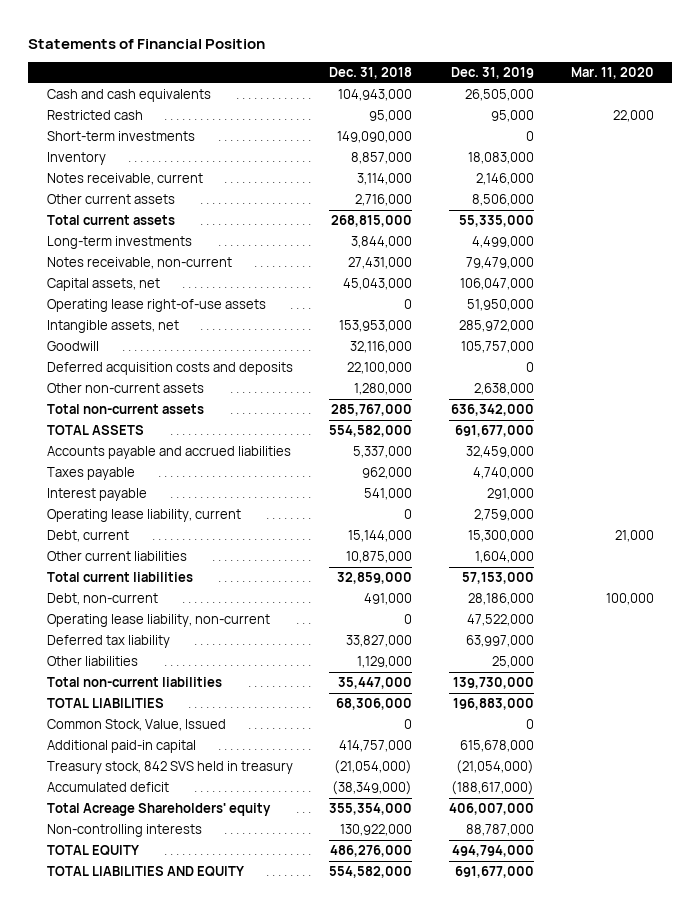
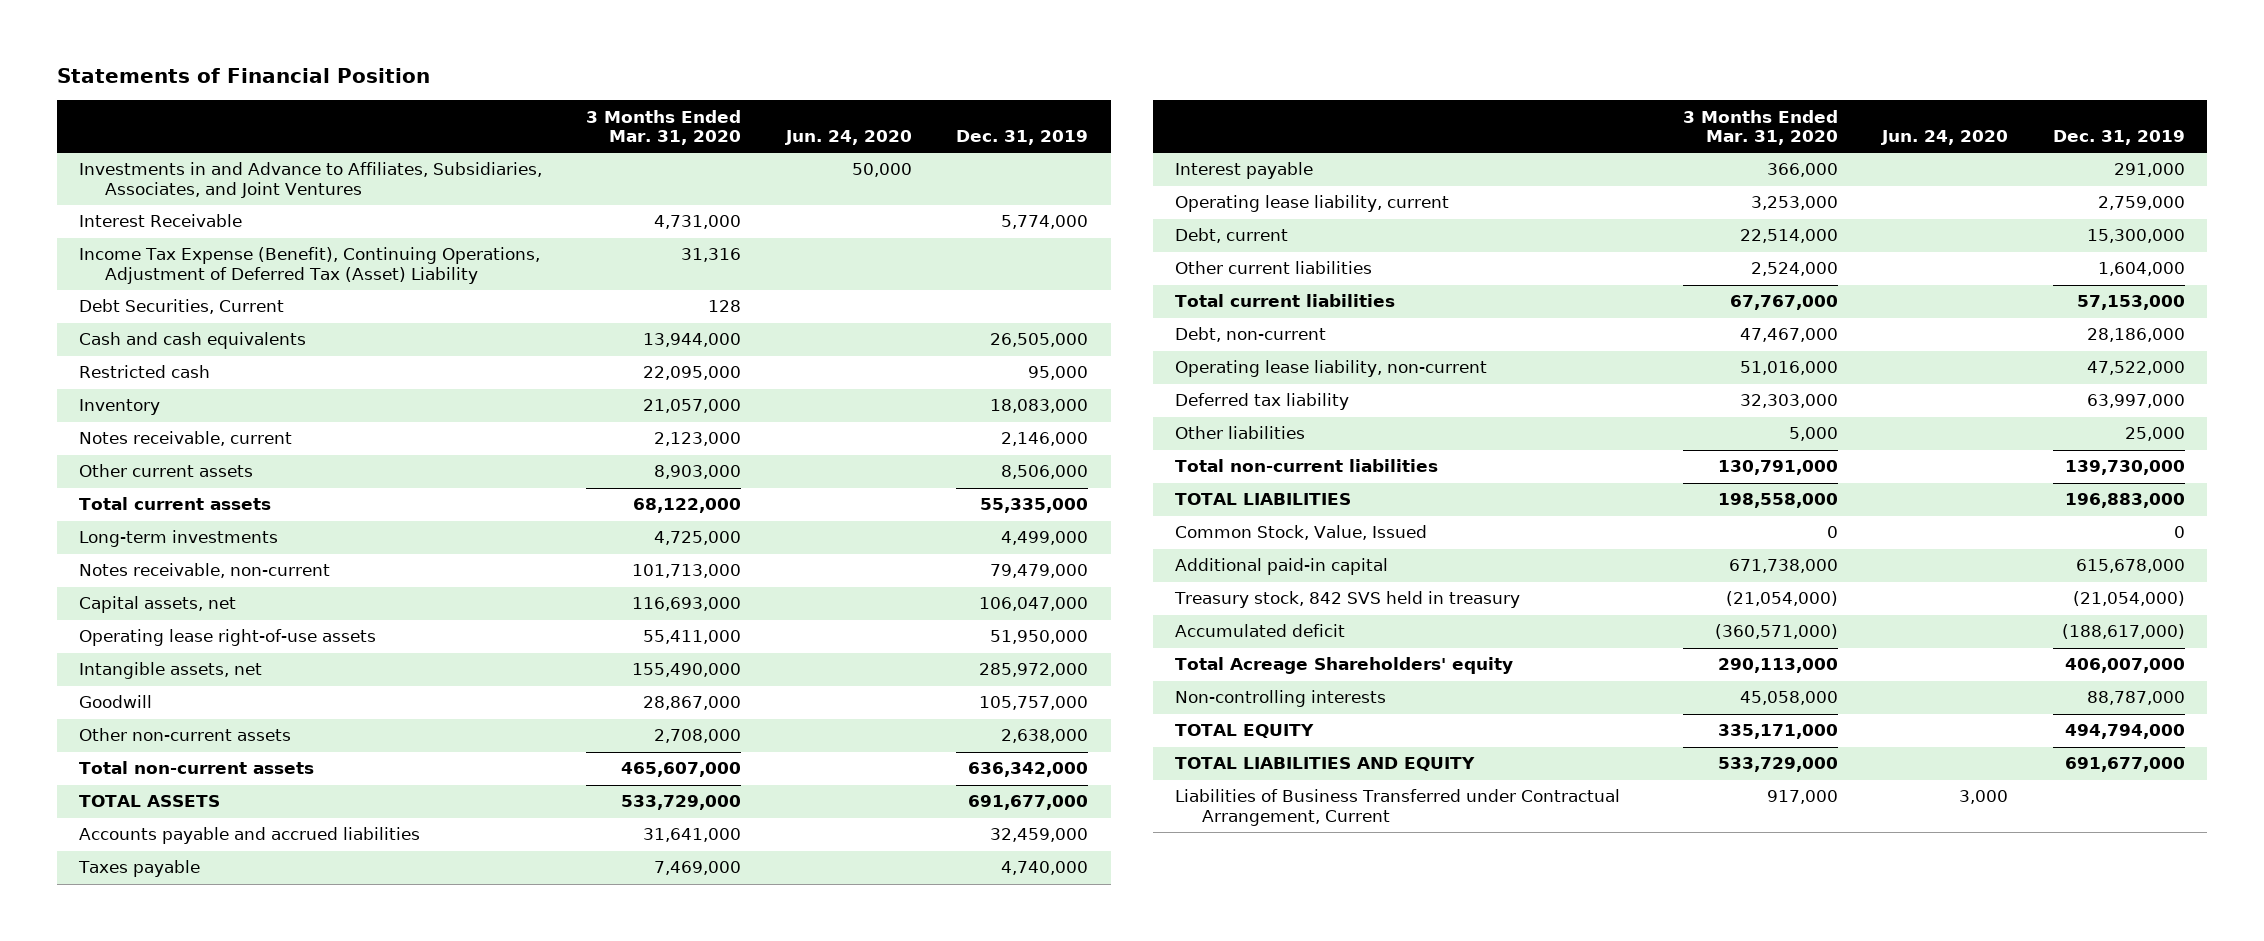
- | Dec. 31, 2018 | Dec. 31, 2019 | Mar. 11, 2020
+ | 3 Months Ended Mar. 31, 2020 | Jun. 24, 2020 | Dec. 31, 2019
+ Investments in and Advance to Affiliates, Subsidiaries, Associates, and Joint Ventures | | 50,000 |
+ Interest Receivable | 4,731,000 | | 5,774,000
+ Income Tax Expense (Benefit), Continuing Operations, Adjustment of Deferred Tax (Asset) Liability | 31,316 | |
+ Debt Securities, Current | 128 | |
- Short-term investments | 149,090,000 | 0 |
- Deferred acquisition costs and deposits | 22,100,000 | 0 |
+ Liabilities of Business Transferred under Contractual Arrangement, Current | 917,000 | 3,000 |

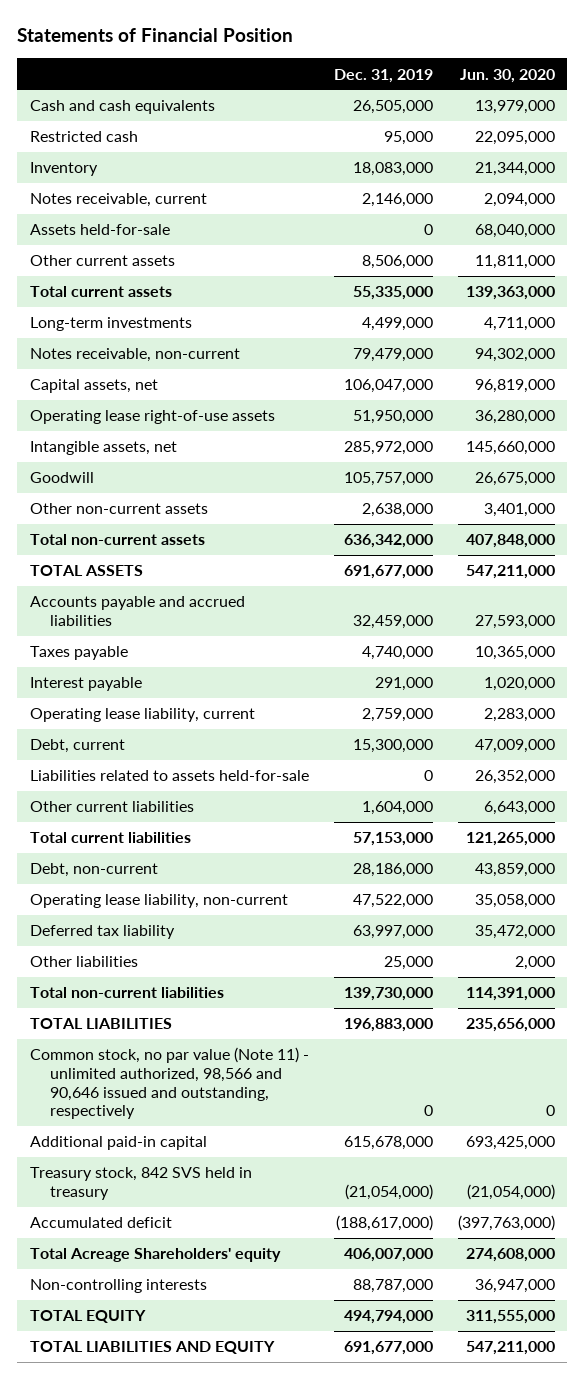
- | 3 Months Ended Mar. 31, 2020 | Jun. 24, 2020 | Dec. 31, 2019
+ | Dec. 31, 2019 | Jun. 30, 2020
- Investments in and Advance to Affiliates, Subsidiaries, Associates, and Joint Ventures | | 50,000 |
- Interest Receivable | 4,731,000 | | 5,774,000
- Income Tax Expense (Benefit), Continuing Operations, Adjustment of Deferred Tax (Asset) Liability | 31,316 | |
- Debt Securities, Current | 128 | |
+ Assets held-for-sale | 0 | 68,040,000
+ Liabilities related to assets held-for-sale | 0 | 26,352,000
- Common Stock, Value, Issued | 0 | | 0
+ Common stock, no par value (Note 11) - unlimited authorized, 98,566 and 90,646 issued and outstanding, respectively | 0 | 0
- Liabilities of Business Transferred under Contractual Arrangement, Current | 917,000 | 3,000 |

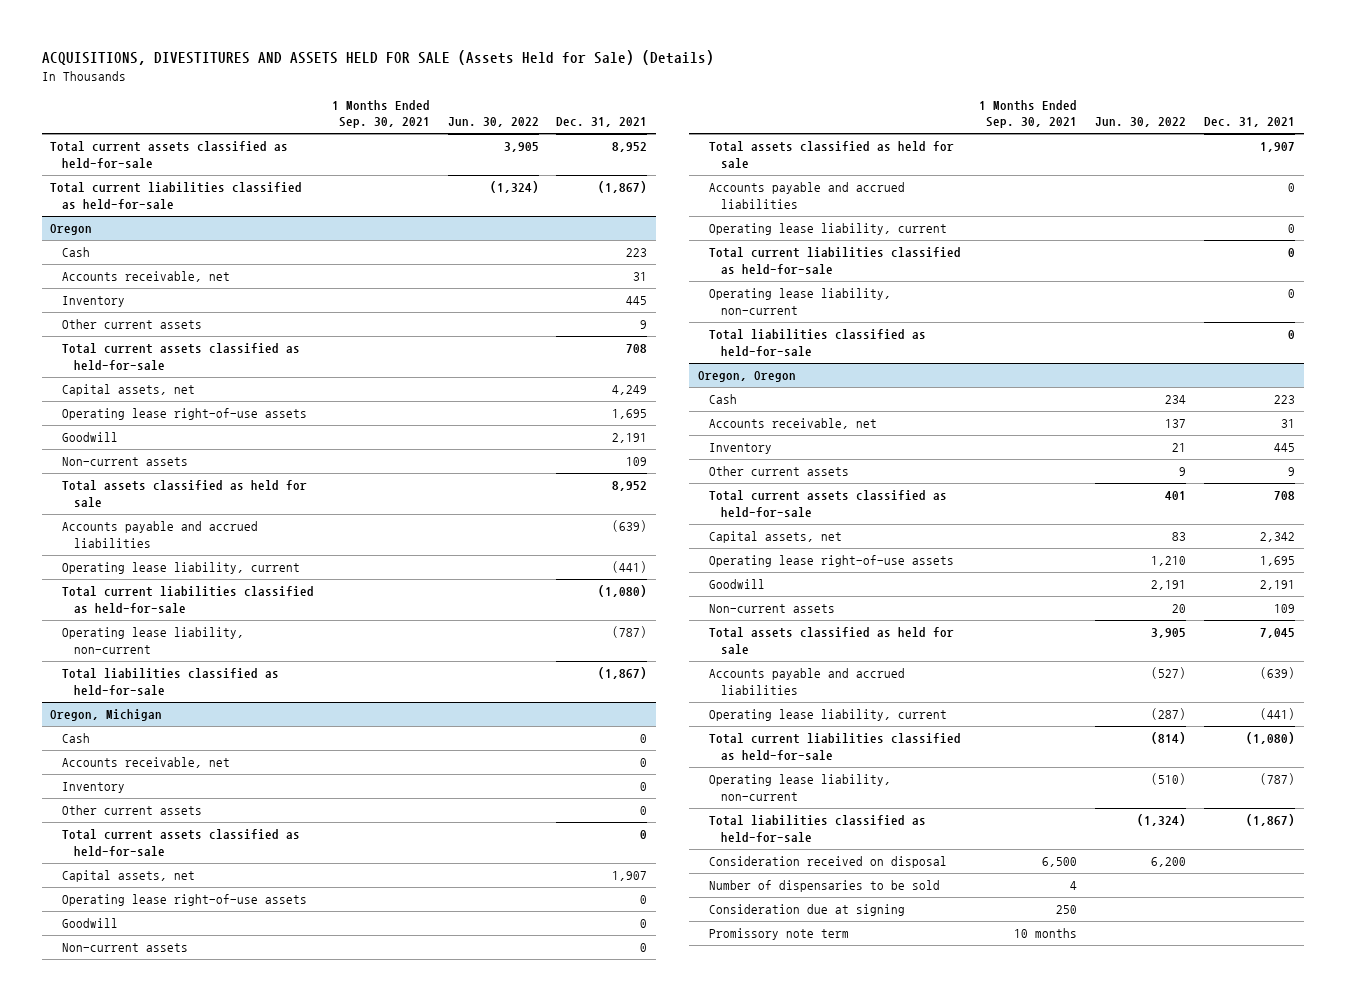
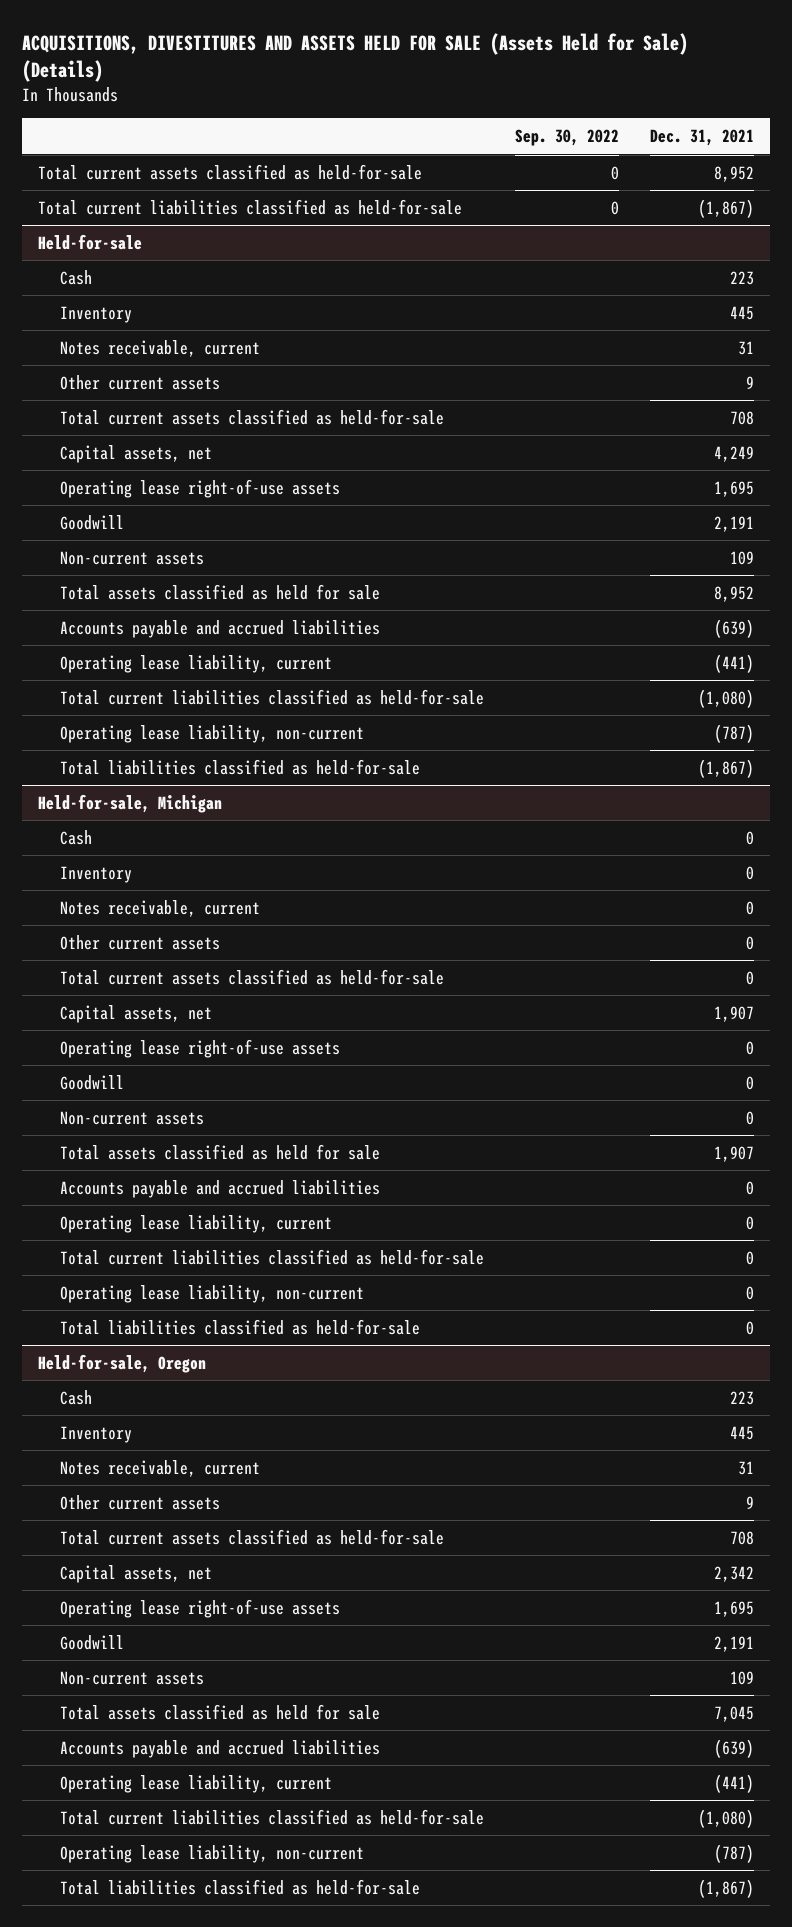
- | 1 Months Ended Sep. 30, 2021 | Jun. 30, 2022 | Dec. 31, 2021
+ | Sep. 30, 2022 | Dec. 31, 2021
- Oregon
+ Held-for-sale
- Accounts receivable, net | | | 31
+ Notes receivable, current | | 31
- Oregon, Michigan
+ Held-for-sale, Michigan
- Accounts receivable, net | | | 0
+ Notes receivable, current | | 0
- Oregon, Oregon
+ Held-for-sale, Oregon
- Accounts receivable, net | | 137 | 31
+ Notes receivable, current | | 31
- Consideration received on disposal | 6,500 | 6,200 |
- Number of dispensaries to be sold | 4 | |
- Consideration due at signing | 250 | |
- Promissory note term | 10 months | |

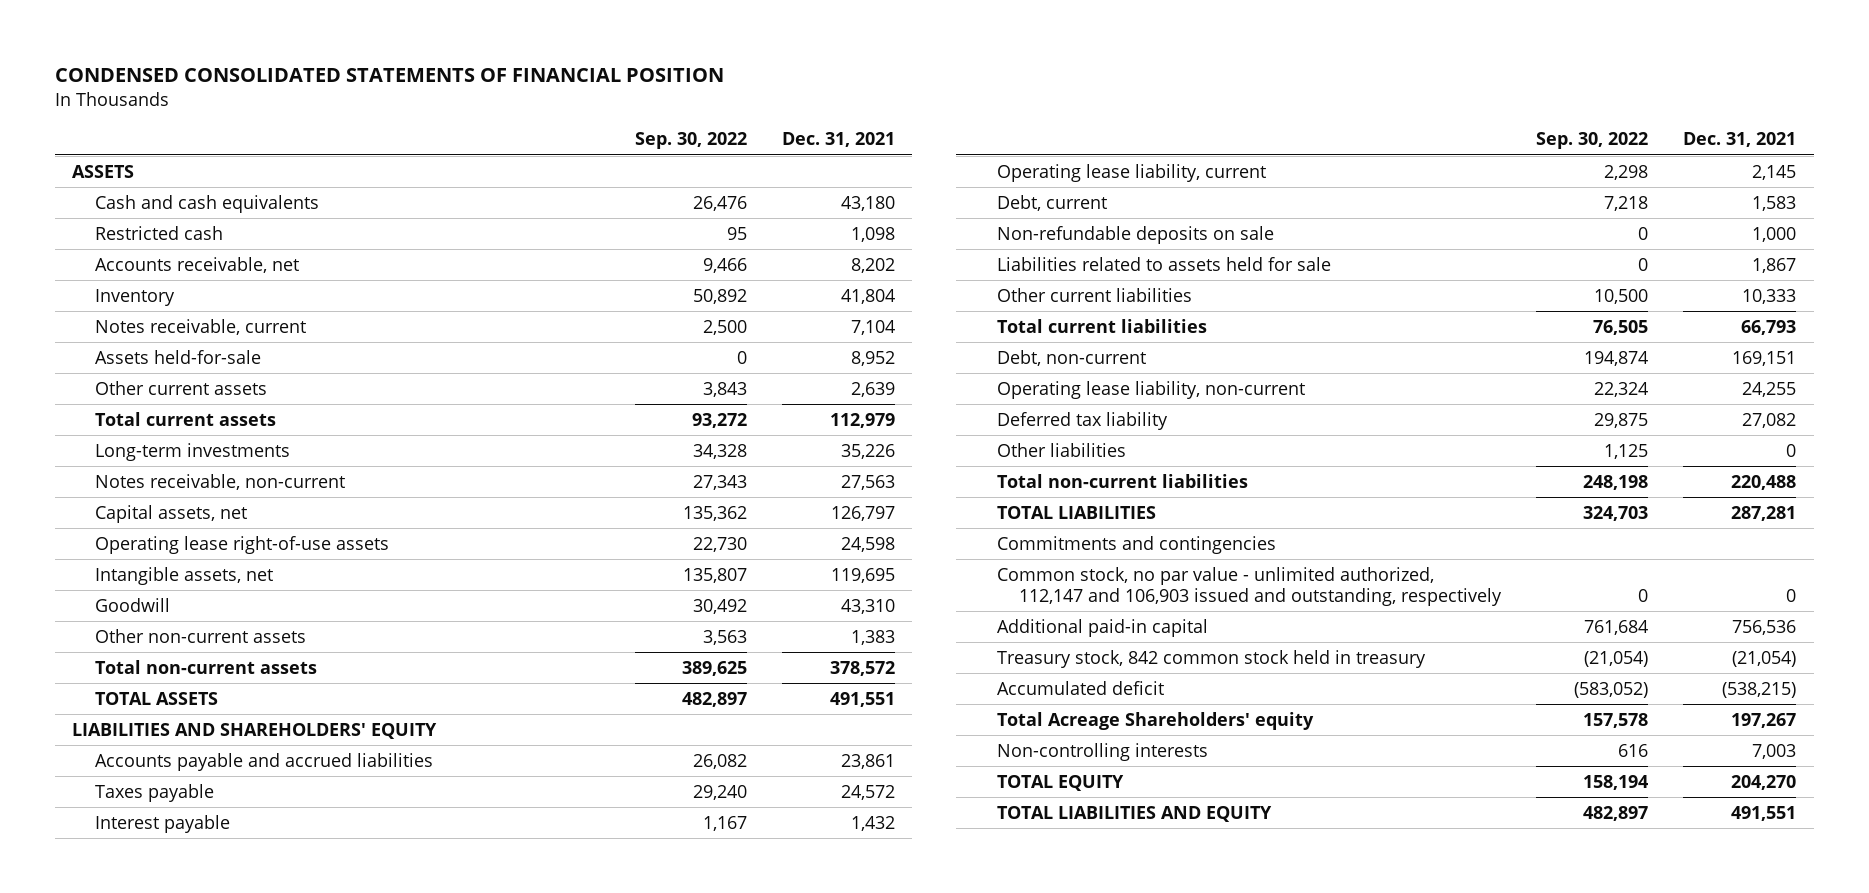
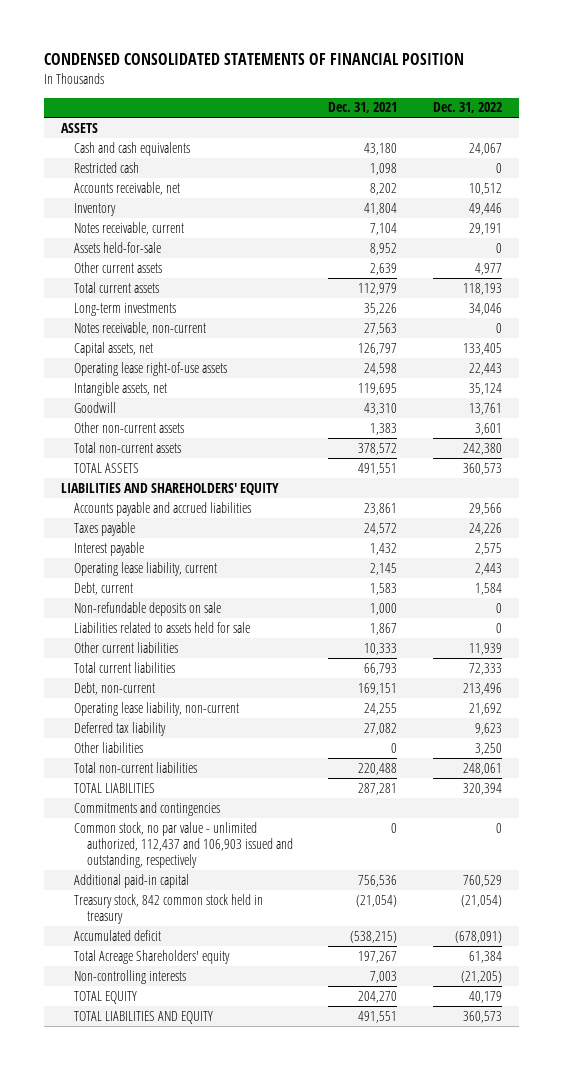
- | Sep. 30, 2022 | Dec. 31, 2021
+ | Dec. 31, 2021 | Dec. 31, 2022
- Common stock, no par value - unlimited authorized, 112,147 and 106,903 issued and outstanding, respectively | 0 | 0
+ Common stock, no par value - unlimited authorized, 112,437 and 106,903 issued and outstanding, respectively | 0 | 0

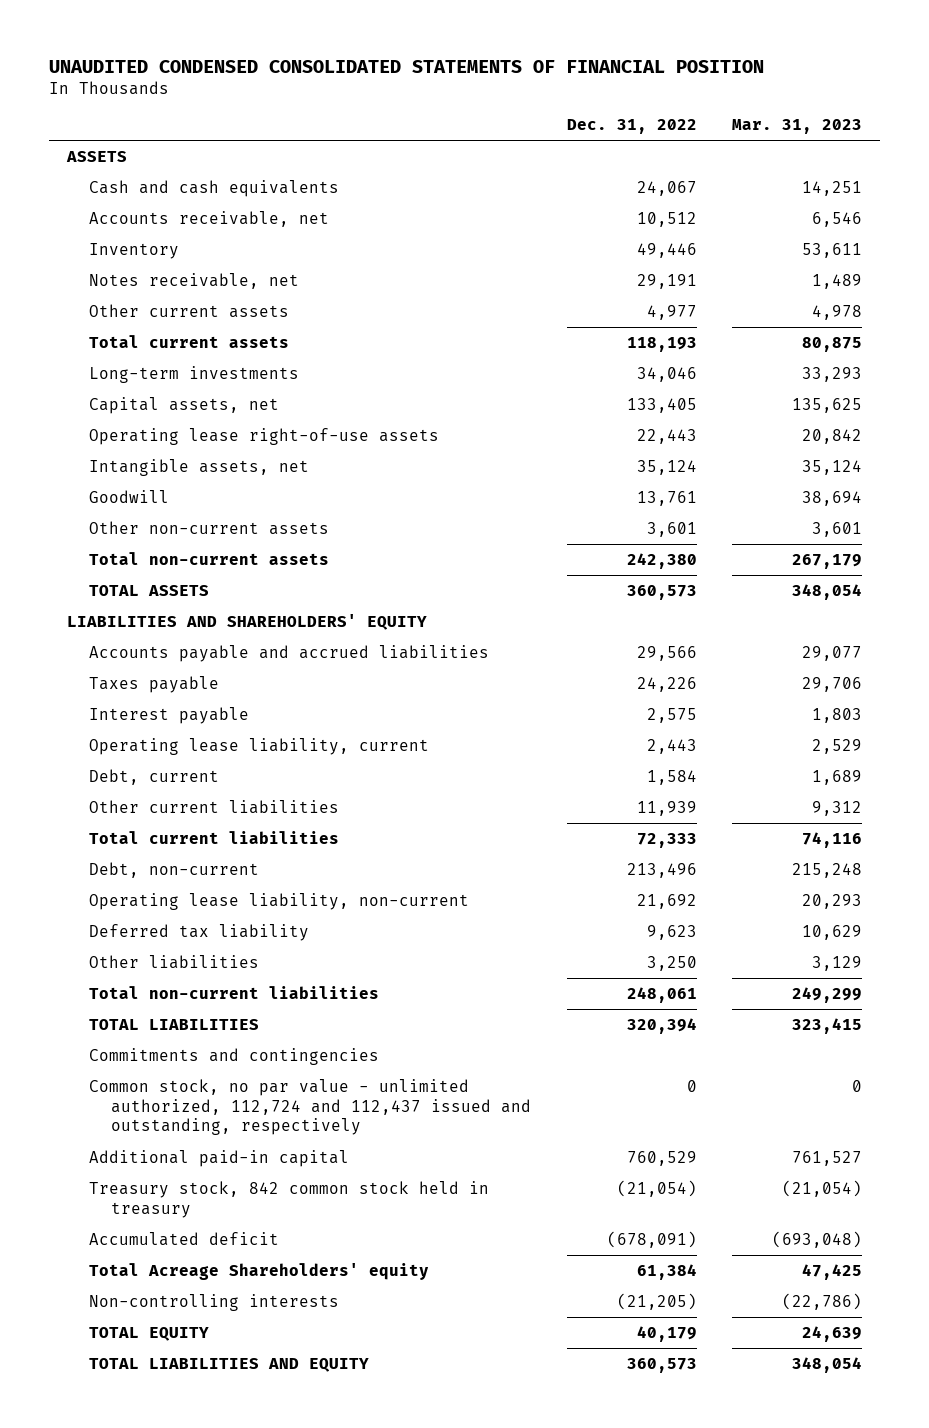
- CONDENSED CONSOLIDATED STATEMENTS OF FINANCIAL POSITION
+ UNAUDITED CONDENSED CONSOLIDATED STATEMENTS OF FINANCIAL POSITION
- | Dec. 31, 2021 | Dec. 31, 2022
+ | Dec. 31, 2022 | Mar. 31, 2023
- Restricted cash | 1,098 | 0
- Notes receivable, current | 7,104 | 29,191
- Assets held-for-sale | 8,952 | 0
+ Notes receivable, net | 29,191 | 1,489
- Notes receivable, non-current | 27,563 | 0
- Non-refundable deposits on sale | 1,000 | 0
- Liabilities related to assets held for sale | 1,867 | 0
- Common stock, no par value - unlimited authorized, 112,437 and 106,903 issued and outstanding, respectively | 0 | 0
+ Common stock, no par value - unlimited authorized, 112,724 and 112,437 issued and outstanding, respectively | 0 | 0

